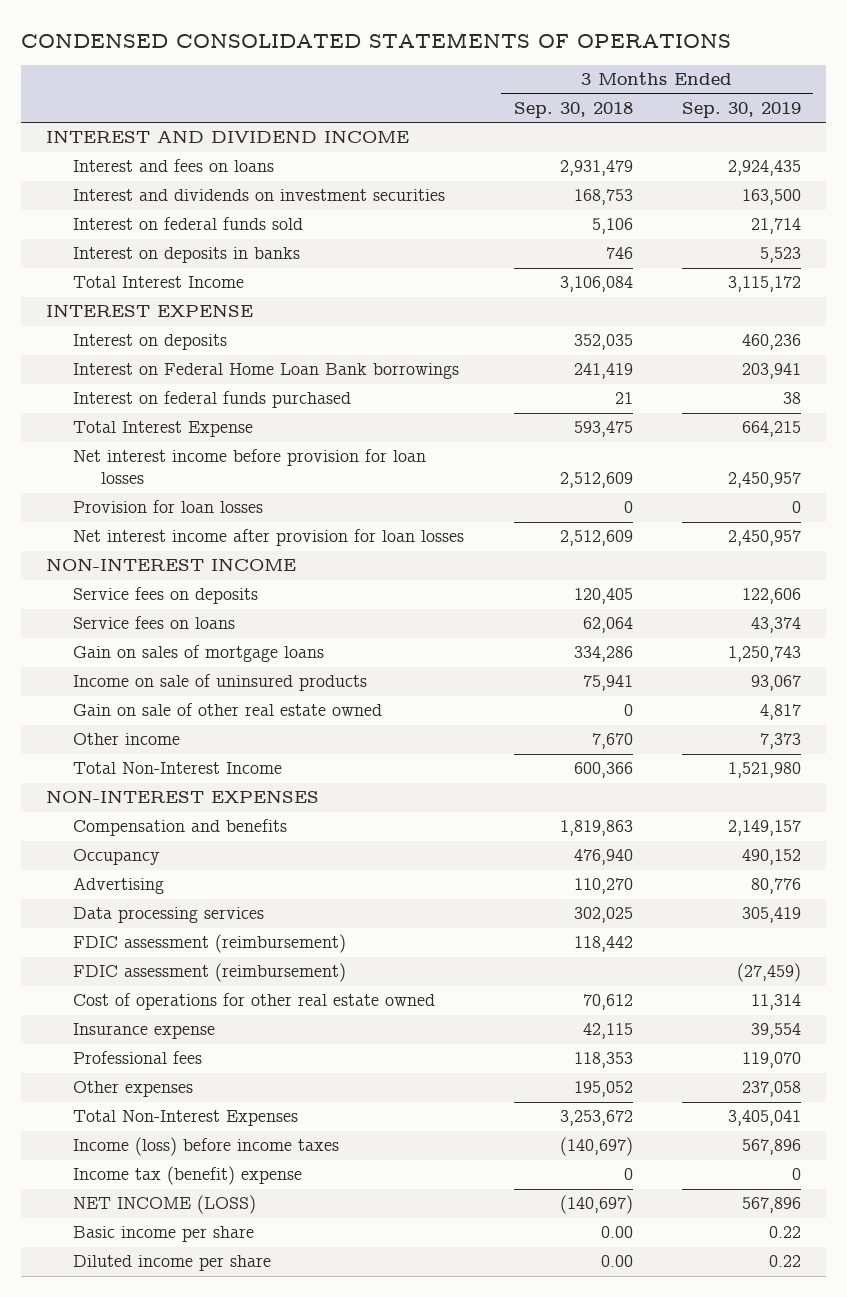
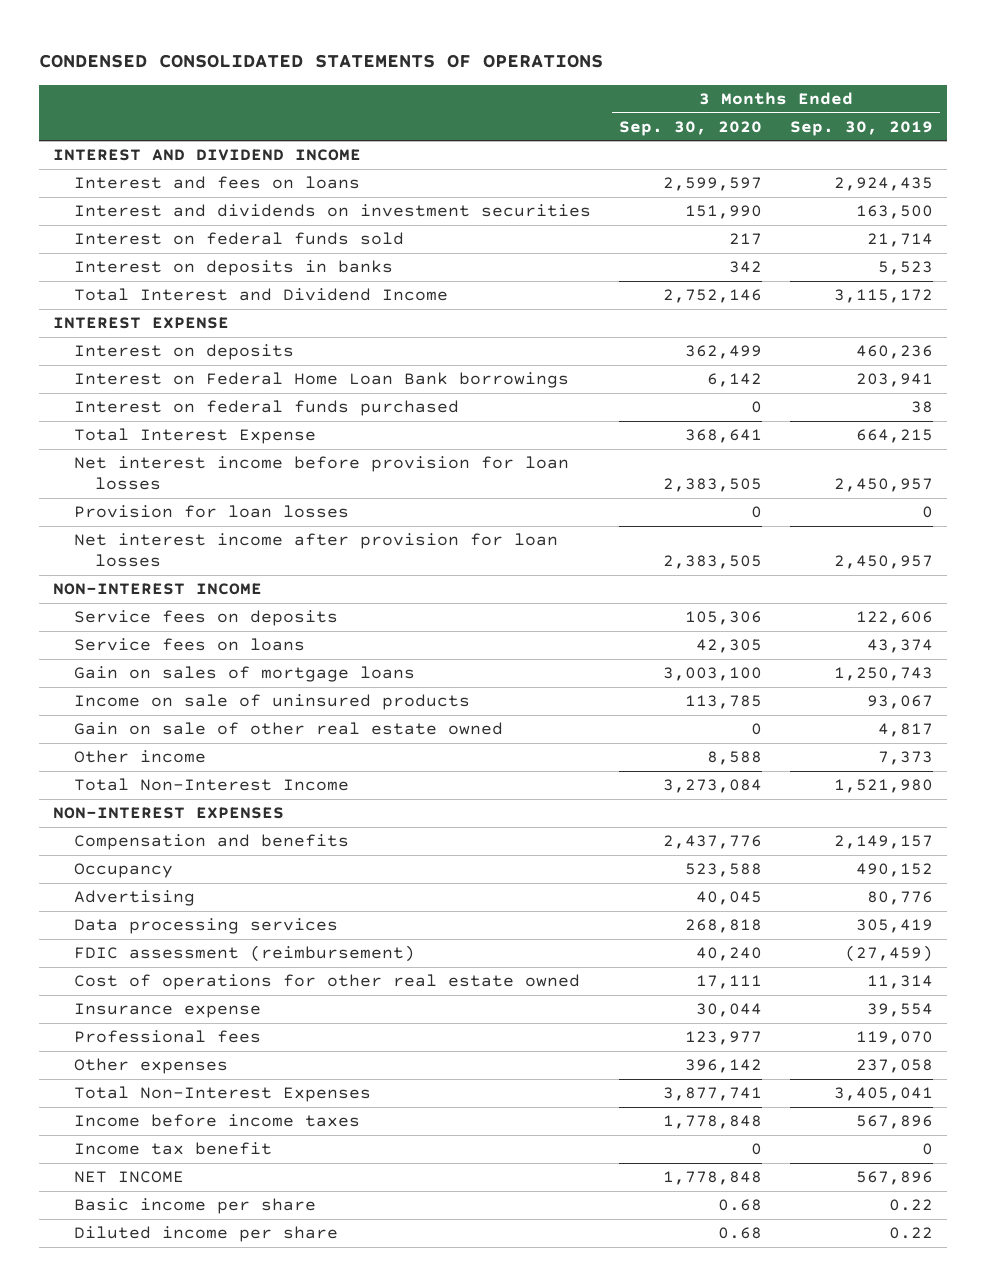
- | 3 Months Ended Sep. 30, 2018 | 3 Months Ended Sep. 30, 2019
+ | 3 Months Ended Sep. 30, 2020 | 3 Months Ended Sep. 30, 2019
- Total Interest Income | 3,106,084 | 3,115,172
+ Total Interest and Dividend Income | 2,752,146 | 3,115,172
- FDIC assessment (reimbursement) | 118,442 |
- Income (loss) before income taxes | (140,697) | 567,896
- Income tax (benefit) expense | 0 | 0
- NET INCOME (LOSS) | (140,697) | 567,896
+ Income before income taxes | 1,778,848 | 567,896
+ Income tax benefit | 0 | 0
+ NET INCOME | 1,778,848 | 567,896

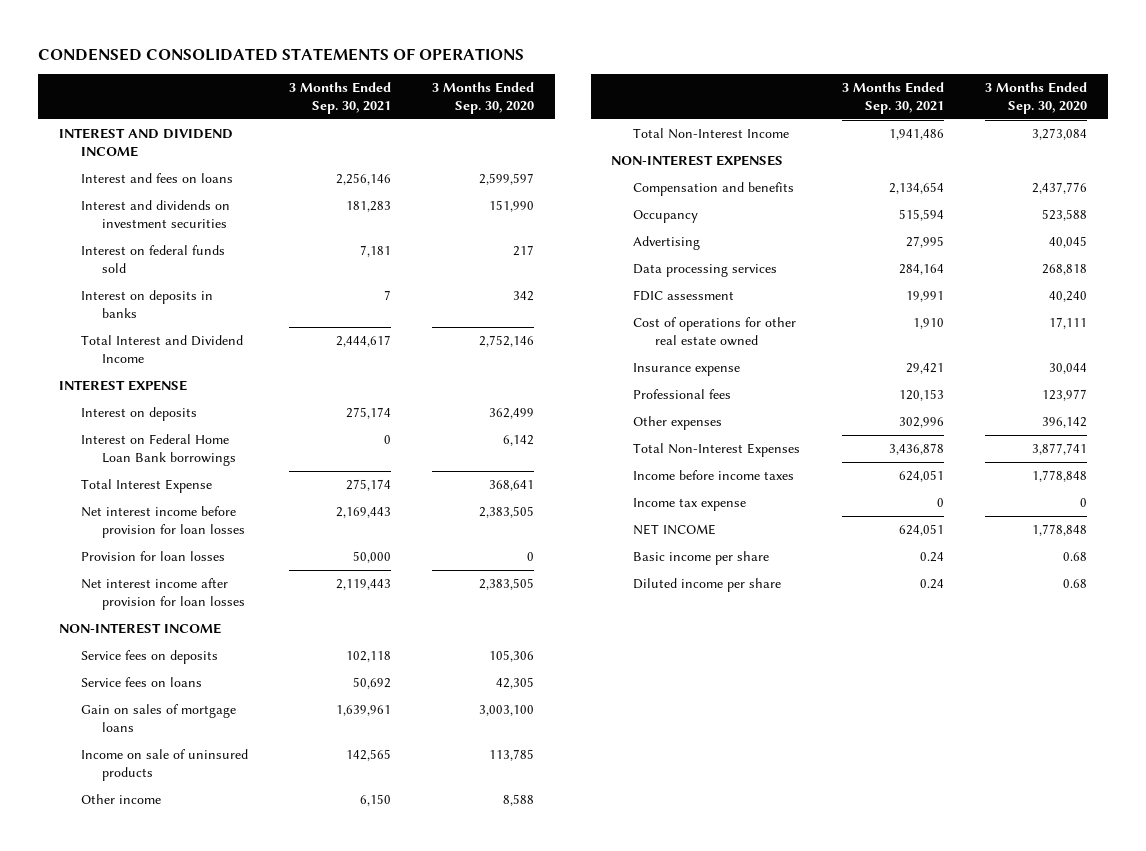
- | 3 Months Ended Sep. 30, 2020 | 3 Months Ended Sep. 30, 2019
+ | 3 Months Ended Sep. 30, 2021 | 3 Months Ended Sep. 30, 2020
- Interest on federal funds purchased | 0 | 38
- Gain on sale of other real estate owned | 0 | 4,817
- FDIC assessment (reimbursement) | 40,240 | (27,459)
+ FDIC assessment | 19,991 | 40,240
- Income tax benefit | 0 | 0
+ Income tax expense | 0 | 0

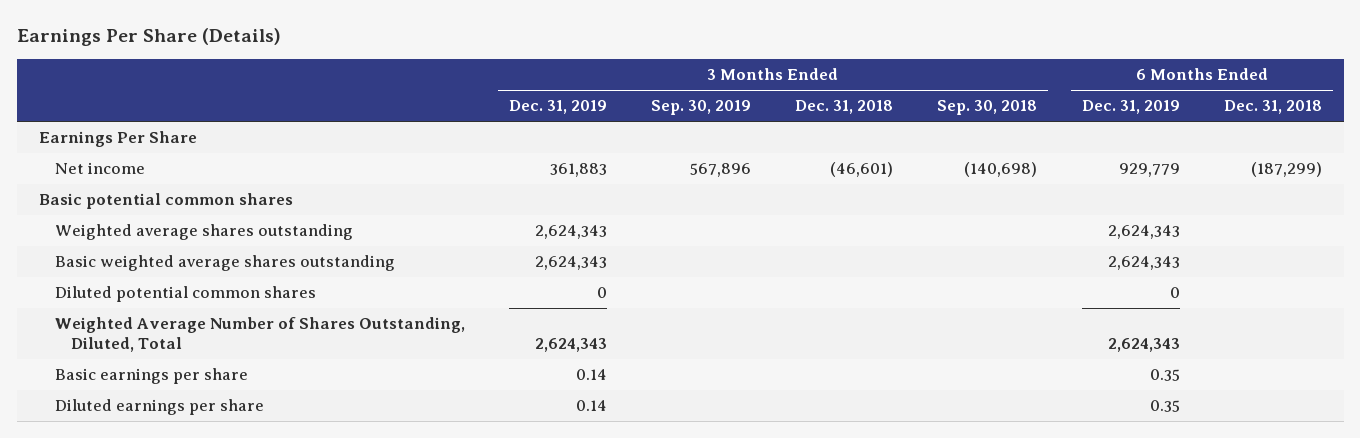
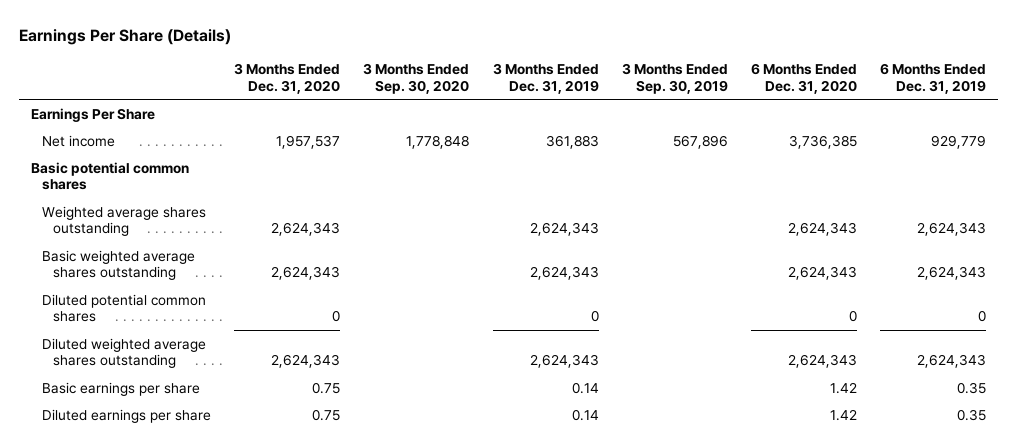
- | 3 Months Ended Dec. 31, 2019 | 3 Months Ended Sep. 30, 2019 | 3 Months Ended Dec. 31, 2018 | 3 Months Ended Sep. 30, 2018 | 6 Months Ended Dec. 31, 2019 | 6 Months Ended Dec. 31, 2018
+ | 3 Months Ended Dec. 31, 2020 | 3 Months Ended Sep. 30, 2020 | 3 Months Ended Dec. 31, 2019 | 3 Months Ended Sep. 30, 2019 | 6 Months Ended Dec. 31, 2020 | 6 Months Ended Dec. 31, 2019
- Weighted Average Number of Shares Outstanding, Diluted, Total | 2,624,343 | | | | 2,624,343 |
+ Diluted weighted average shares outstanding | 2,624,343 | | 2,624,343 | | 2,624,343 | 2,624,343

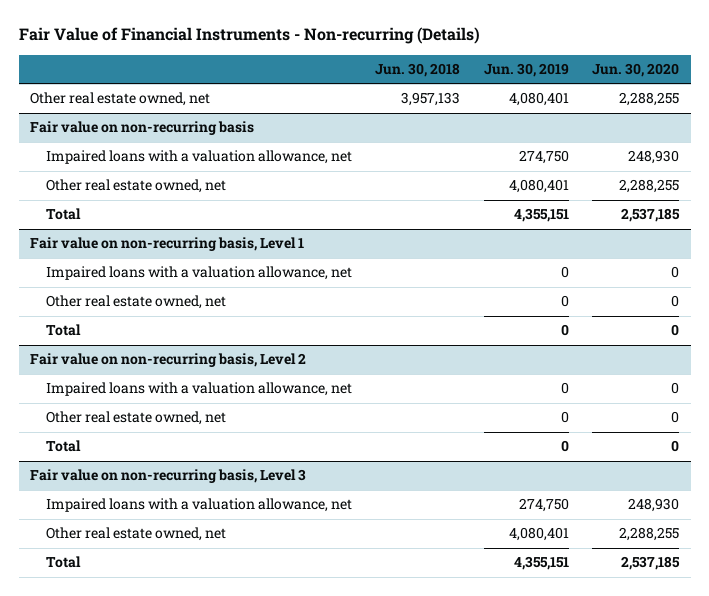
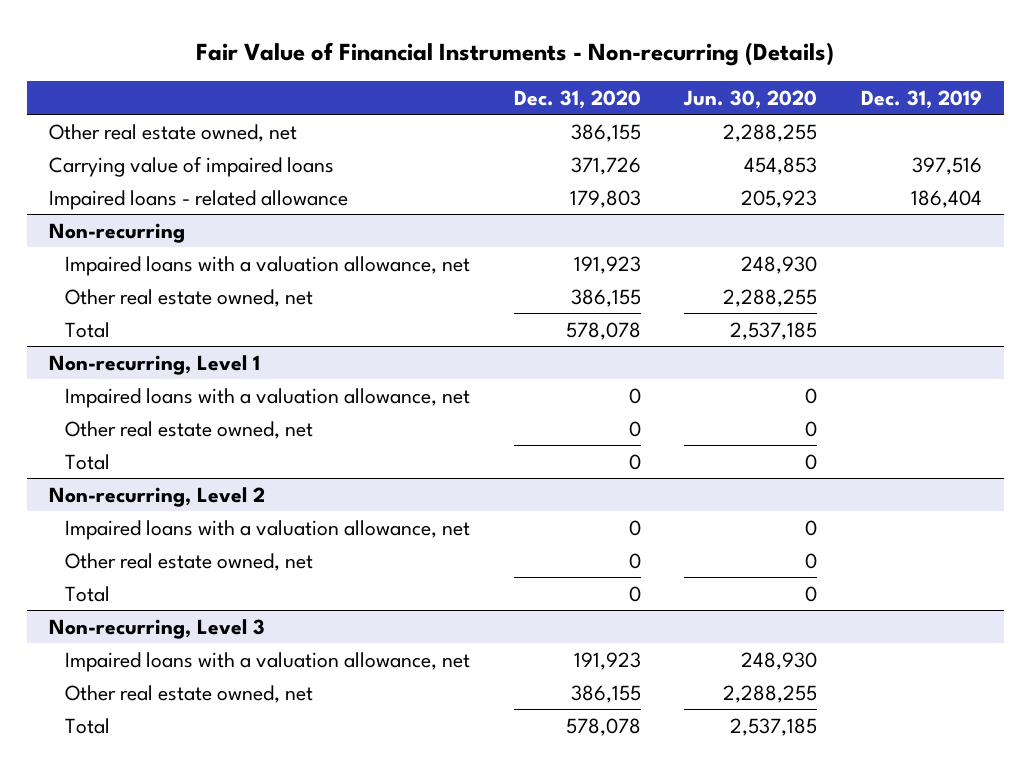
- | Jun. 30, 2018 | Jun. 30, 2019 | Jun. 30, 2020
+ | Dec. 31, 2020 | Jun. 30, 2020 | Dec. 31, 2019
- Fair value on non-recurring basis
+ Carrying value of impaired loans | 371,726 | 454,853 | 397,516
+ Impaired loans - related allowance | 179,803 | 205,923 | 186,404
+ Non-recurring
- Fair value on non-recurring basis, Level 1
+ Non-recurring, Level 1
- Fair value on non-recurring basis, Level 2
+ Non-recurring, Level 2
- Fair value on non-recurring basis, Level 3
+ Non-recurring, Level 3

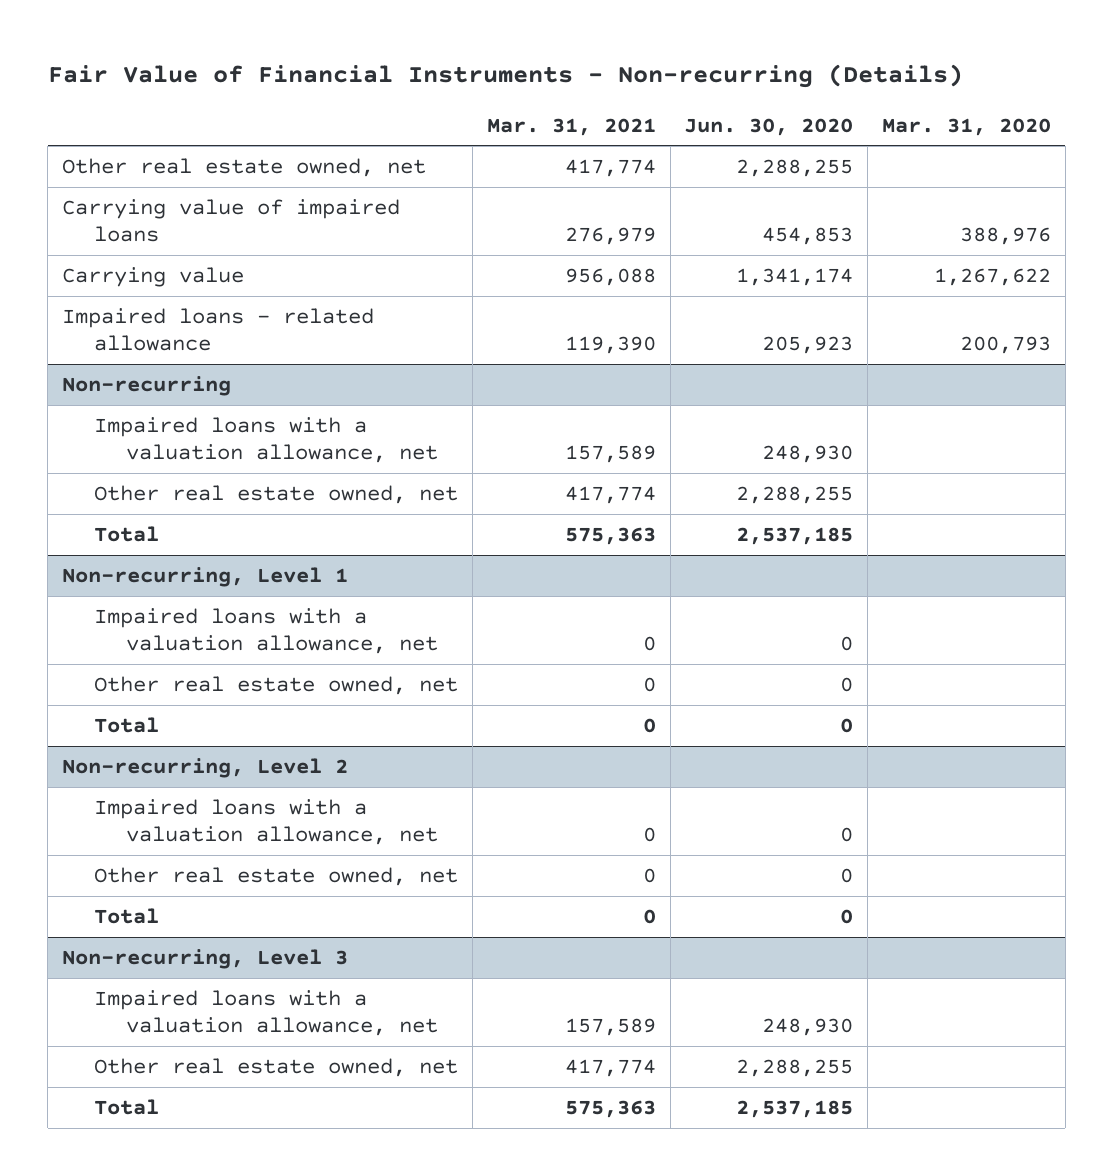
- | Dec. 31, 2020 | Jun. 30, 2020 | Dec. 31, 2019
+ | Mar. 31, 2021 | Jun. 30, 2020 | Mar. 31, 2020
+ Carrying value | 956,088 | 1,341,174 | 1,267,622

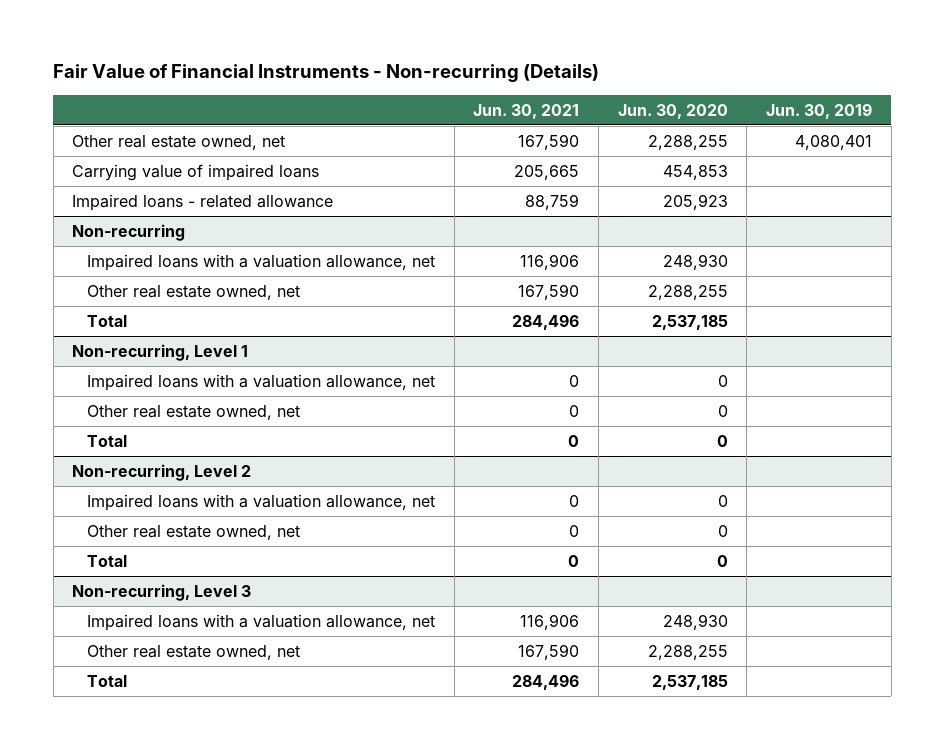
- | Mar. 31, 2021 | Jun. 30, 2020 | Mar. 31, 2020
+ | Jun. 30, 2021 | Jun. 30, 2020 | Jun. 30, 2019
- Carrying value | 956,088 | 1,341,174 | 1,267,622

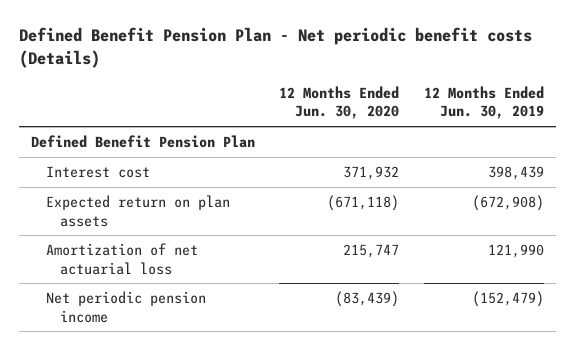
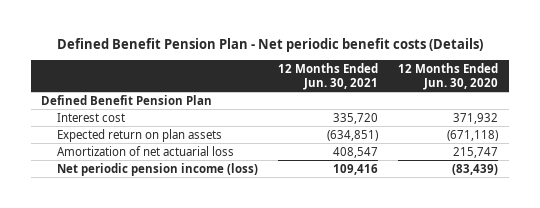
- | 12 Months Ended Jun. 30, 2020 | 12 Months Ended Jun. 30, 2019
+ | 12 Months Ended Jun. 30, 2021 | 12 Months Ended Jun. 30, 2020
- Net periodic pension income | (83,439) | (152,479)
+ Net periodic pension income (loss) | 109,416 | (83,439)

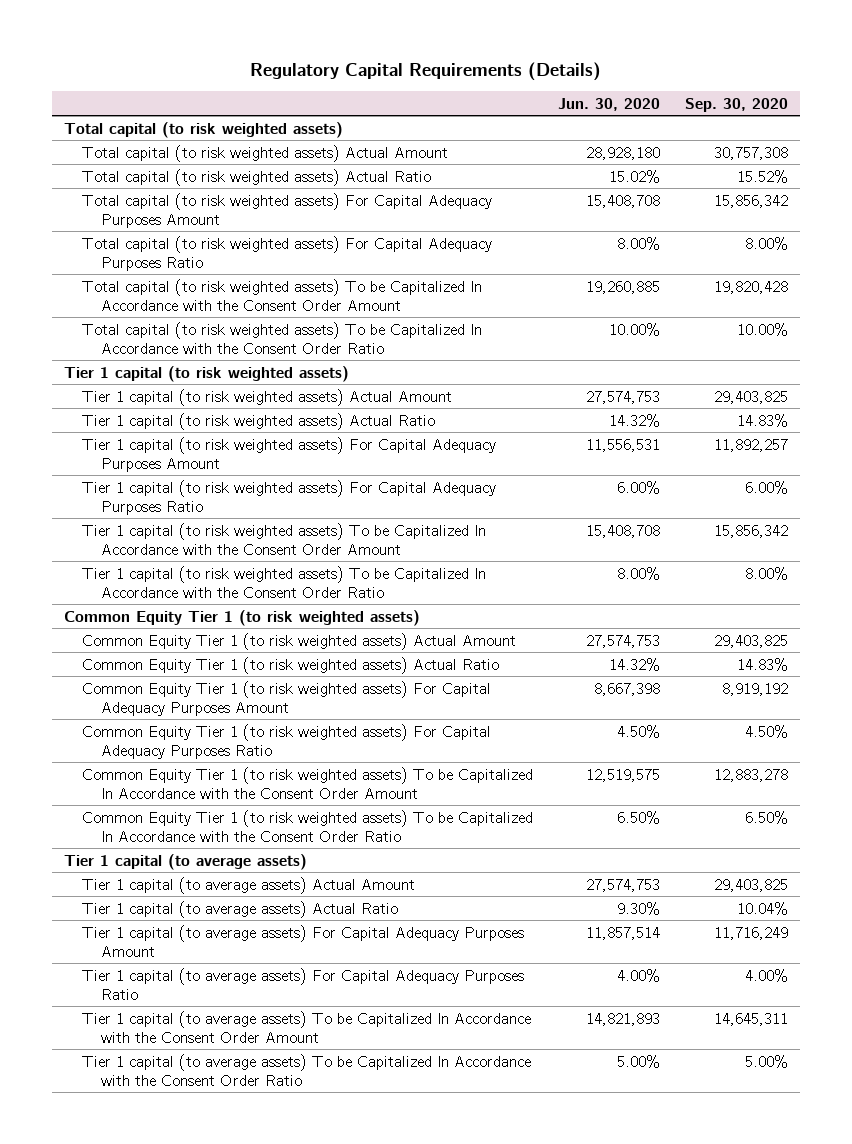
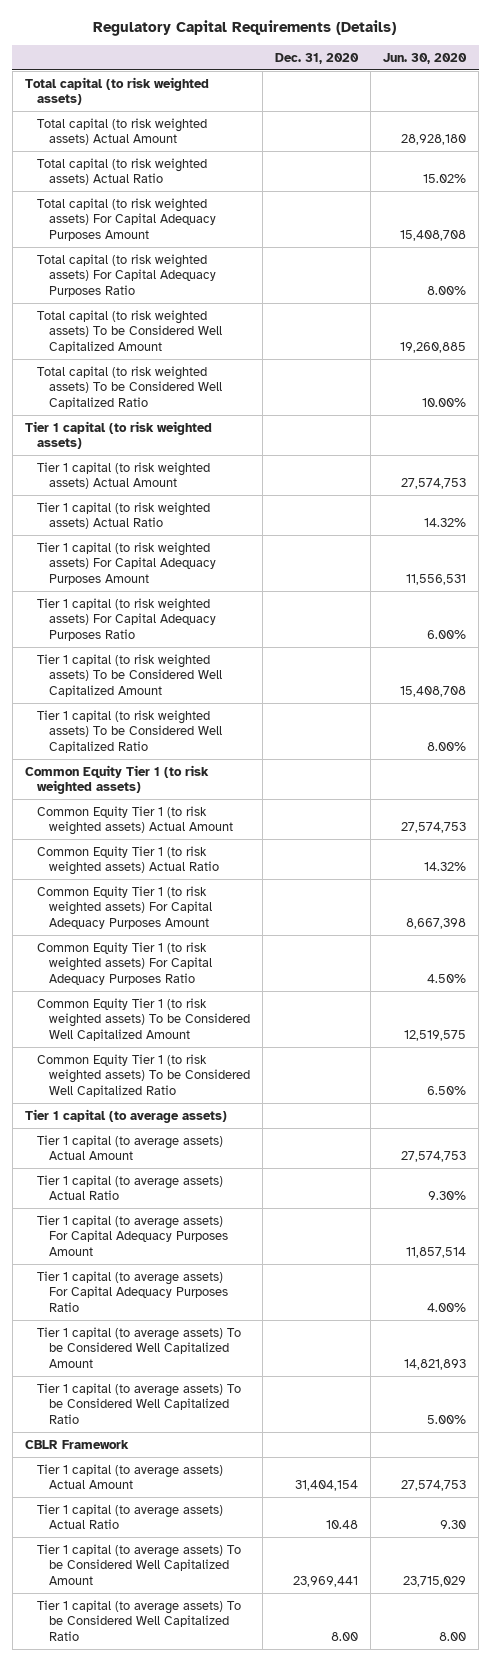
- | Jun. 30, 2020 | Sep. 30, 2020
+ | Dec. 31, 2020 | Jun. 30, 2020
- Total capital (to risk weighted assets) To be Capitalized In Accordance with the Consent Order Amount | 19,260,885 | 19,820,428
- Total capital (to risk weighted assets) To be Capitalized In Accordance with the Consent Order Ratio | 10.00% | 10.00%
+ Total capital (to risk weighted assets) To be Considered Well Capitalized Amount | | 19,260,885
+ Total capital (to risk weighted assets) To be Considered Well Capitalized Ratio | | 10.00%
- Tier 1 capital (to risk weighted assets) To be Capitalized In Accordance with the Consent Order Amount | 15,408,708 | 15,856,342
- Tier 1 capital (to risk weighted assets) To be Capitalized In Accordance with the Consent Order Ratio | 8.00% | 8.00%
+ Tier 1 capital (to risk weighted assets) To be Considered Well Capitalized Amount | | 15,408,708
+ Tier 1 capital (to risk weighted assets) To be Considered Well Capitalized Ratio | | 8.00%
- Common Equity Tier 1 (to risk weighted assets) To be Capitalized In Accordance with the Consent Order Amount | 12,519,575 | 12,883,278
- Common Equity Tier 1 (to risk weighted assets) To be Capitalized In Accordance with the Consent Order Ratio | 6.50% | 6.50%
+ Common Equity Tier 1 (to risk weighted assets) To be Considered Well Capitalized Amount | | 12,519,575
+ Common Equity Tier 1 (to risk weighted assets) To be Considered Well Capitalized Ratio | | 6.50%
- Tier 1 capital (to average assets) To be Capitalized In Accordance with the Consent Order Amount | 14,821,893 | 14,645,311
- Tier 1 capital (to average assets) To be Capitalized In Accordance with the Consent Order Ratio | 5.00% | 5.00%
+ Tier 1 capital (to average assets) To be Considered Well Capitalized Amount | | 14,821,893
+ Tier 1 capital (to average assets) To be Considered Well Capitalized Ratio | | 5.00%
+ CBLR Framework
+ Tier 1 capital (to average assets) Actual Amount | 31,404,154 | 27,574,753
+ Tier 1 capital (to average assets) Actual Ratio | 10.48 | 9.30
+ Tier 1 capital (to average assets) To be Considered Well Capitalized Amount | 23,969,441 | 23,715,029
+ Tier 1 capital (to average assets) To be Considered Well Capitalized Ratio | 8.00 | 8.00

